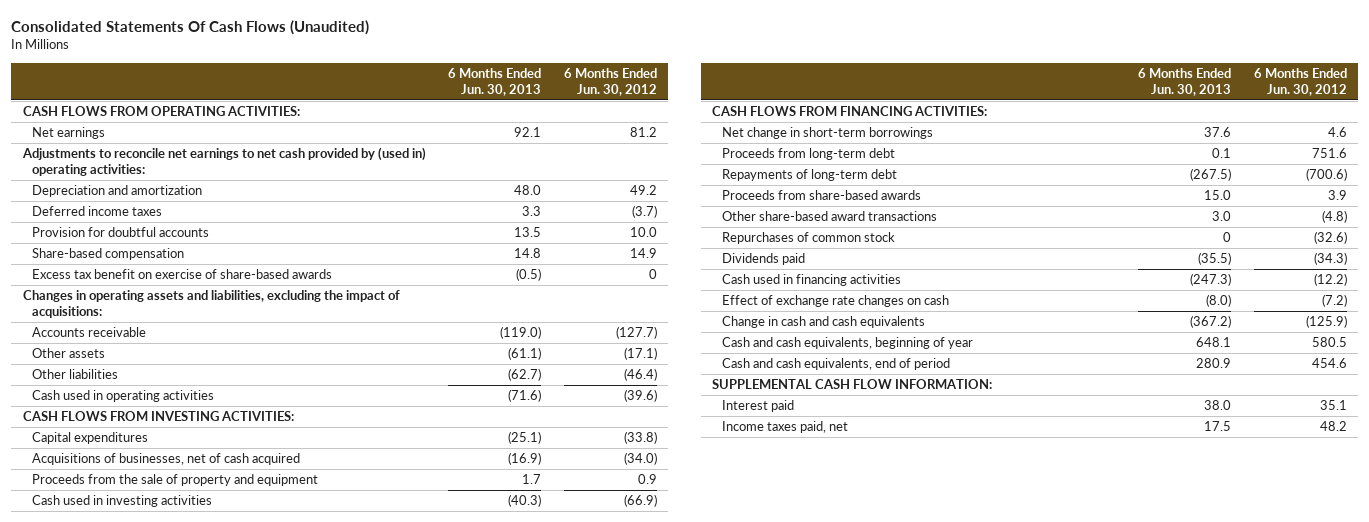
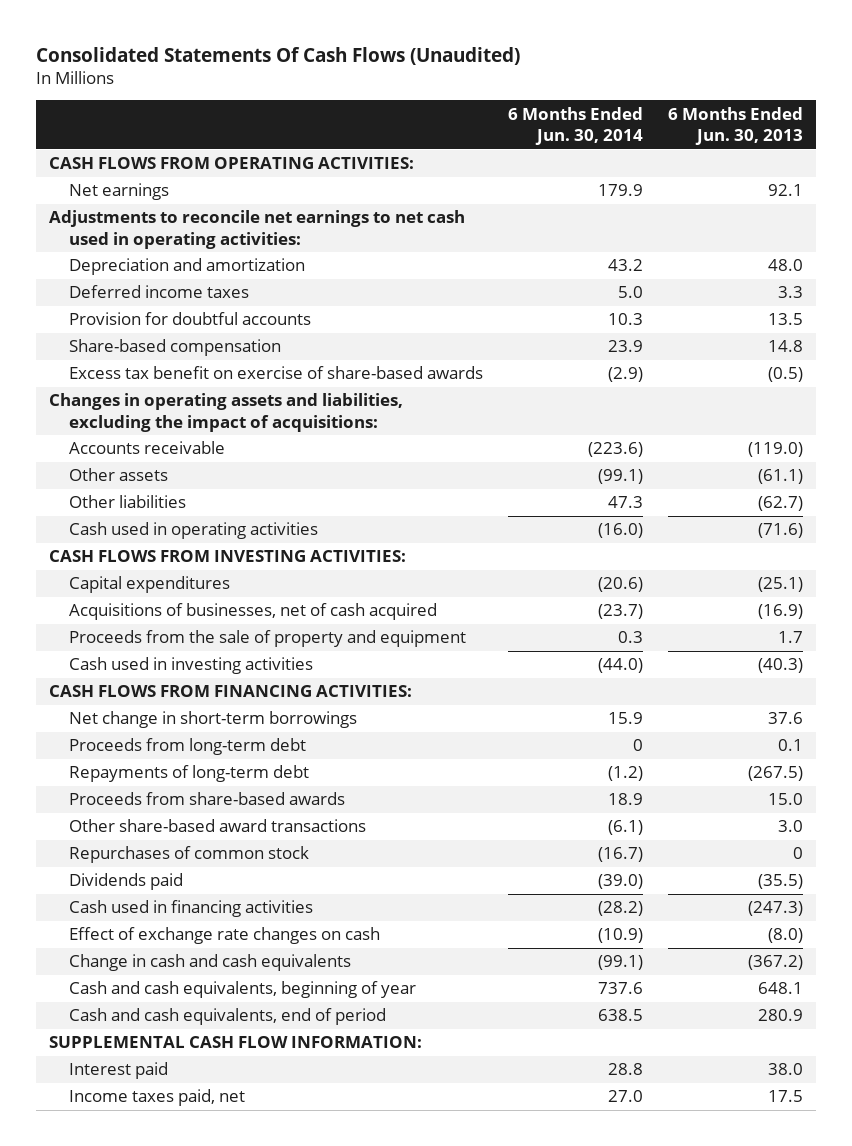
- | 6 Months Ended Jun. 30, 2013 | 6 Months Ended Jun. 30, 2012
+ | 6 Months Ended Jun. 30, 2014 | 6 Months Ended Jun. 30, 2013
- Adjustments to reconcile net earnings to net cash provided by (used in) operating activities:
+ Adjustments to reconcile net earnings to net cash used in operating activities:

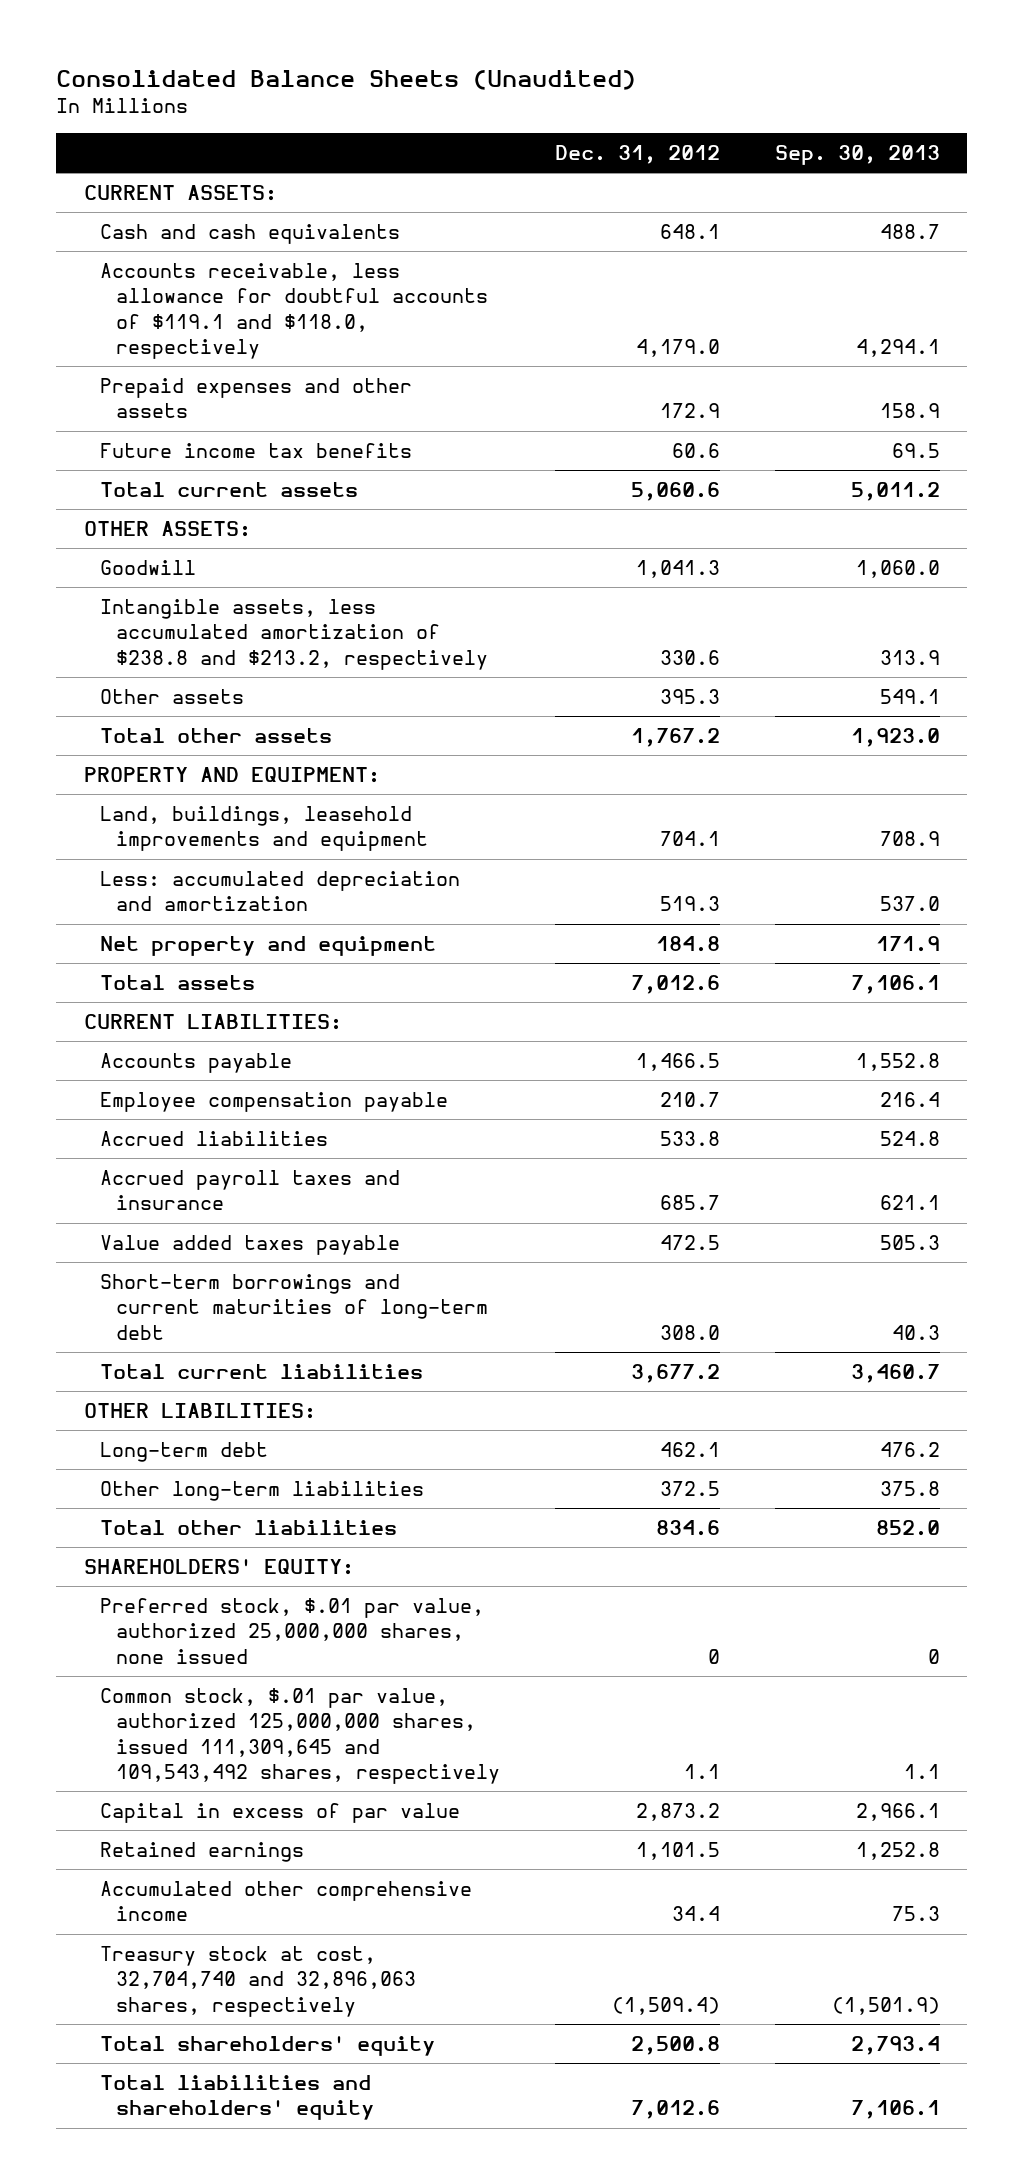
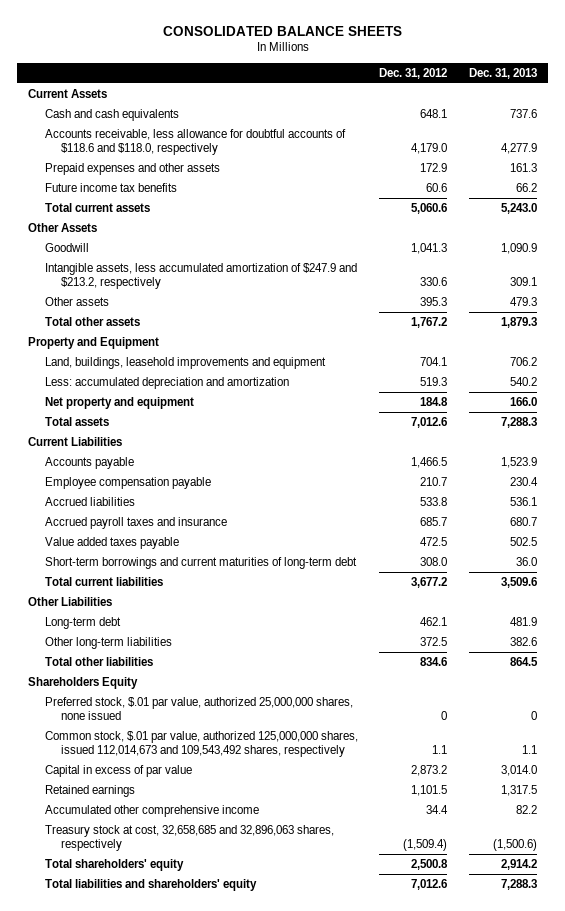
- Consolidated Balance Sheets (Unaudited)
+ CONSOLIDATED BALANCE SHEETS
- | Dec. 31, 2012 | Sep. 30, 2013
+ | Dec. 31, 2012 | Dec. 31, 2013
- CURRENT ASSETS:
+ Current Assets
- Accounts receivable, less allowance for doubtful accounts of $119.1 and $118.0, respectively | 4,179.0 | 4,294.1
+ Accounts receivable, less allowance for doubtful accounts of $118.6 and $118.0, respectively | 4,179.0 | 4,277.9
- OTHER ASSETS:
+ Other Assets
- Intangible assets, less accumulated amortization of $238.8 and $213.2, respectively | 330.6 | 313.9
+ Intangible assets, less accumulated amortization of $247.9 and $213.2, respectively | 330.6 | 309.1
- PROPERTY AND EQUIPMENT:
+ Property and Equipment
- CURRENT LIABILITIES:
+ Current Liabilities
- OTHER LIABILITIES:
+ Other Liabilities
- SHAREHOLDERS' EQUITY:
+ Shareholders Equity
- Common stock, $.01 par value, authorized 125,000,000 shares, issued 111,309,645 and 109,543,492 shares, respectively | 1.1 | 1.1
+ Common stock, $.01 par value, authorized 125,000,000 shares, issued 112,014,673 and 109,543,492 shares, respectively | 1.1 | 1.1
- Treasury stock at cost, 32,704,740 and 32,896,063 shares, respectively | (1,509.4) | (1,501.9)
+ Treasury stock at cost, 32,658,685 and 32,896,063 shares, respectively | (1,509.4) | (1,500.6)

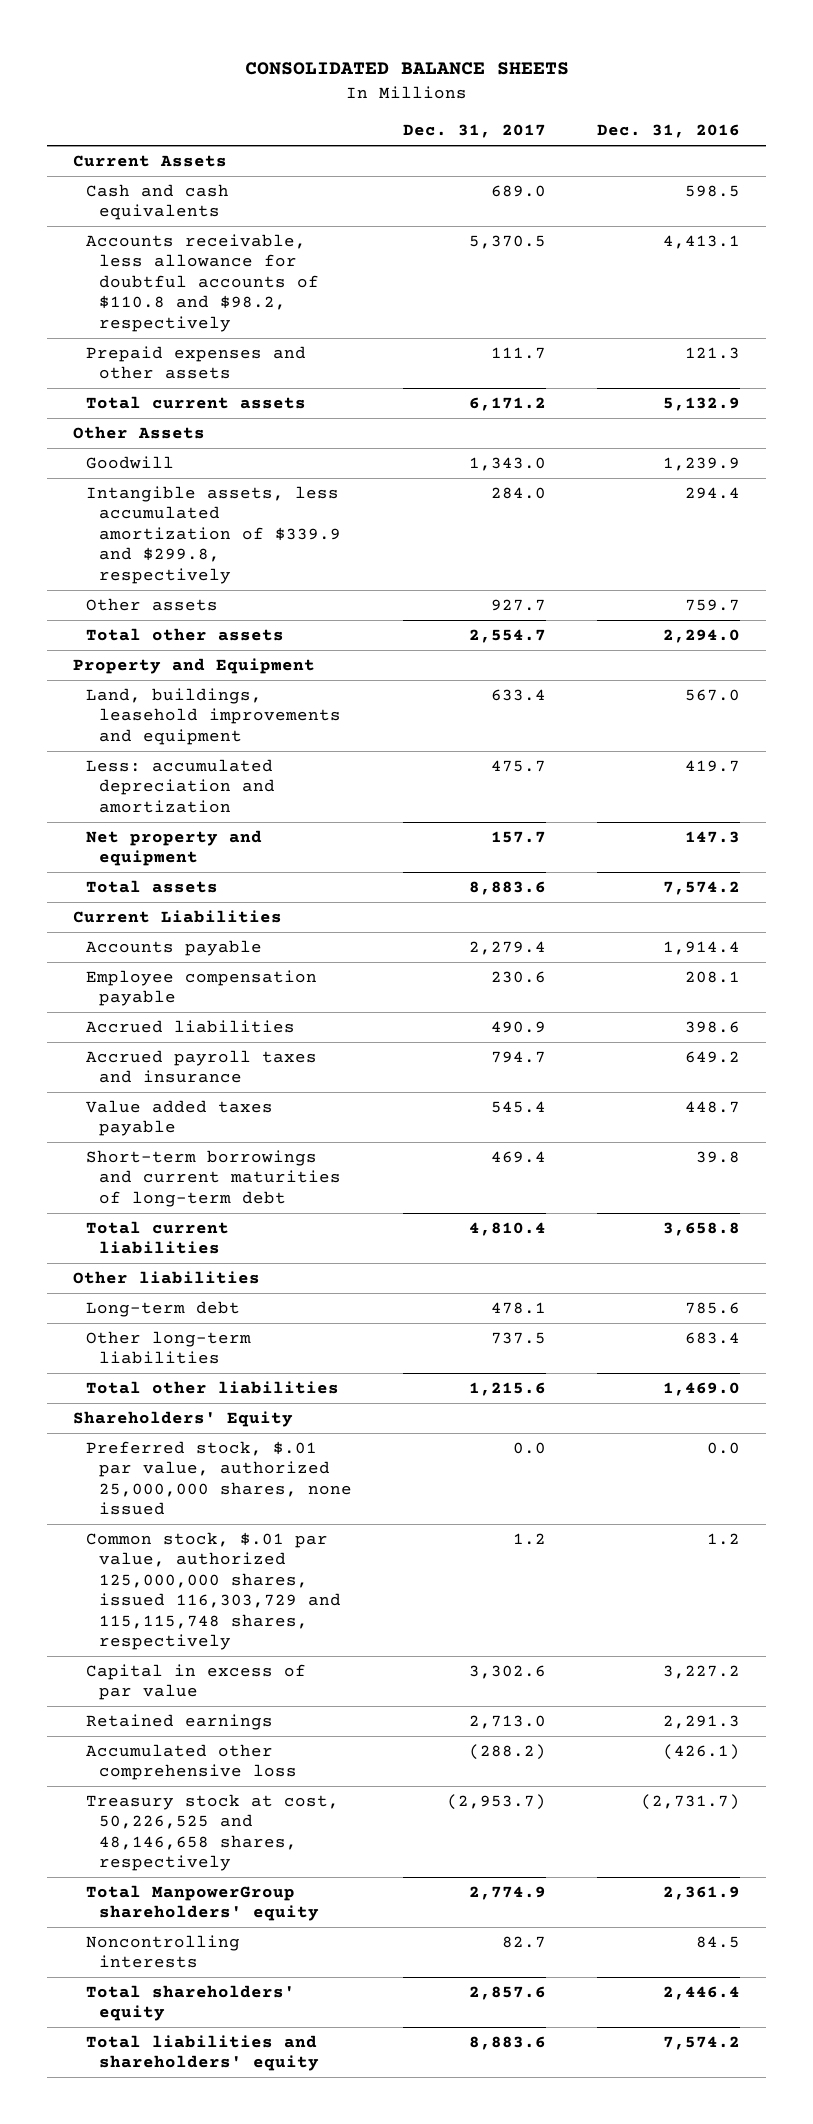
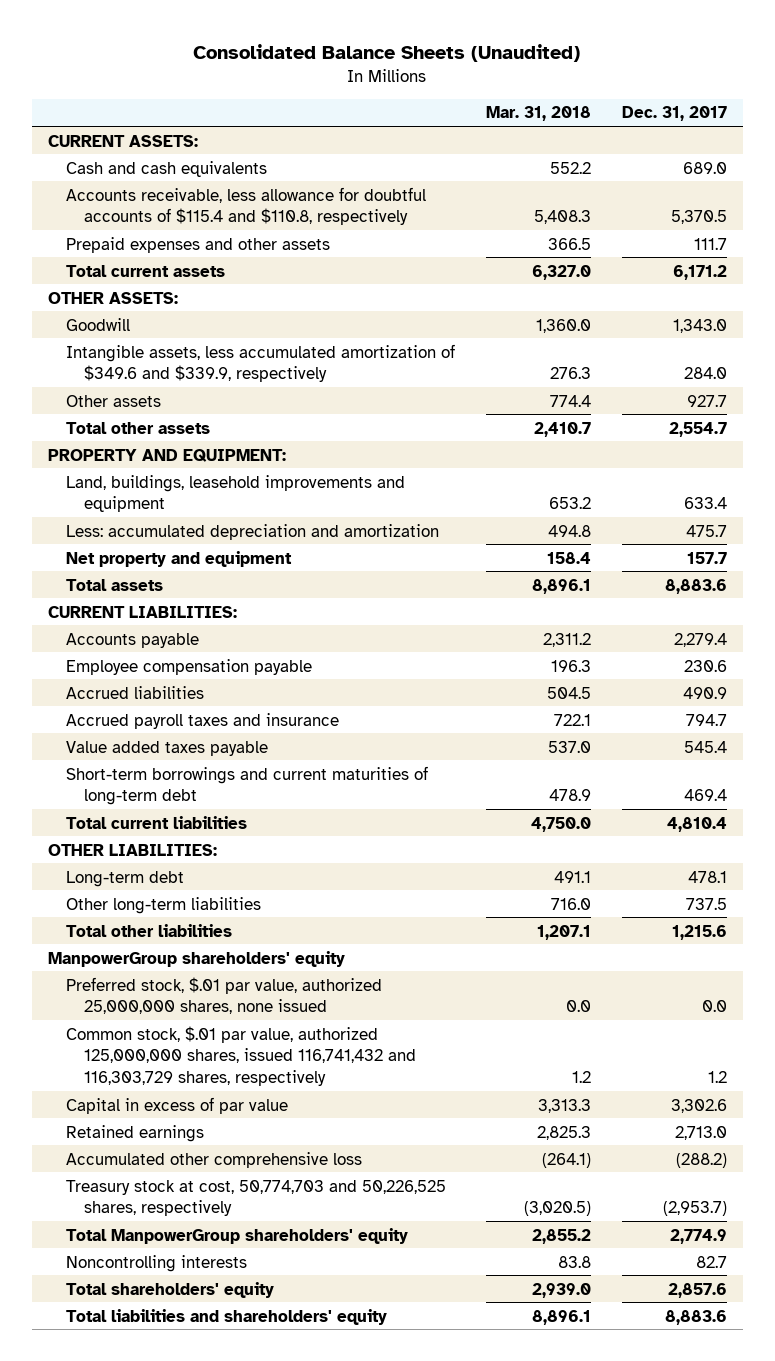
- CONSOLIDATED BALANCE SHEETS
+ Consolidated Balance Sheets (Unaudited)
- | Dec. 31, 2017 | Dec. 31, 2016
+ | Mar. 31, 2018 | Dec. 31, 2017
- Current Assets
+ CURRENT ASSETS:
- Accounts receivable, less allowance for doubtful accounts of $110.8 and $98.2, respectively | 5,370.5 | 4,413.1
+ Accounts receivable, less allowance for doubtful accounts of $115.4 and $110.8, respectively | 5,408.3 | 5,370.5
- Other Assets
+ OTHER ASSETS:
- Intangible assets, less accumulated amortization of $339.9 and $299.8, respectively | 284.0 | 294.4
+ Intangible assets, less accumulated amortization of $349.6 and $339.9, respectively | 276.3 | 284.0
- Property and Equipment
+ PROPERTY AND EQUIPMENT:
- Current Liabilities
+ CURRENT LIABILITIES:
- Other liabilities
+ OTHER LIABILITIES:
- Shareholders' Equity
+ ManpowerGroup shareholders' equity
- Common stock, $.01 par value, authorized 125,000,000 shares, issued 116,303,729 and 115,115,748 shares, respectively | 1.2 | 1.2
+ Common stock, $.01 par value, authorized 125,000,000 shares, issued 116,741,432 and 116,303,729 shares, respectively | 1.2 | 1.2
- Treasury stock at cost, 50,226,525 and 48,146,658 shares, respectively | (2,953.7) | (2,731.7)
+ Treasury stock at cost, 50,774,703 and 50,226,525 shares, respectively | (3,020.5) | (2,953.7)

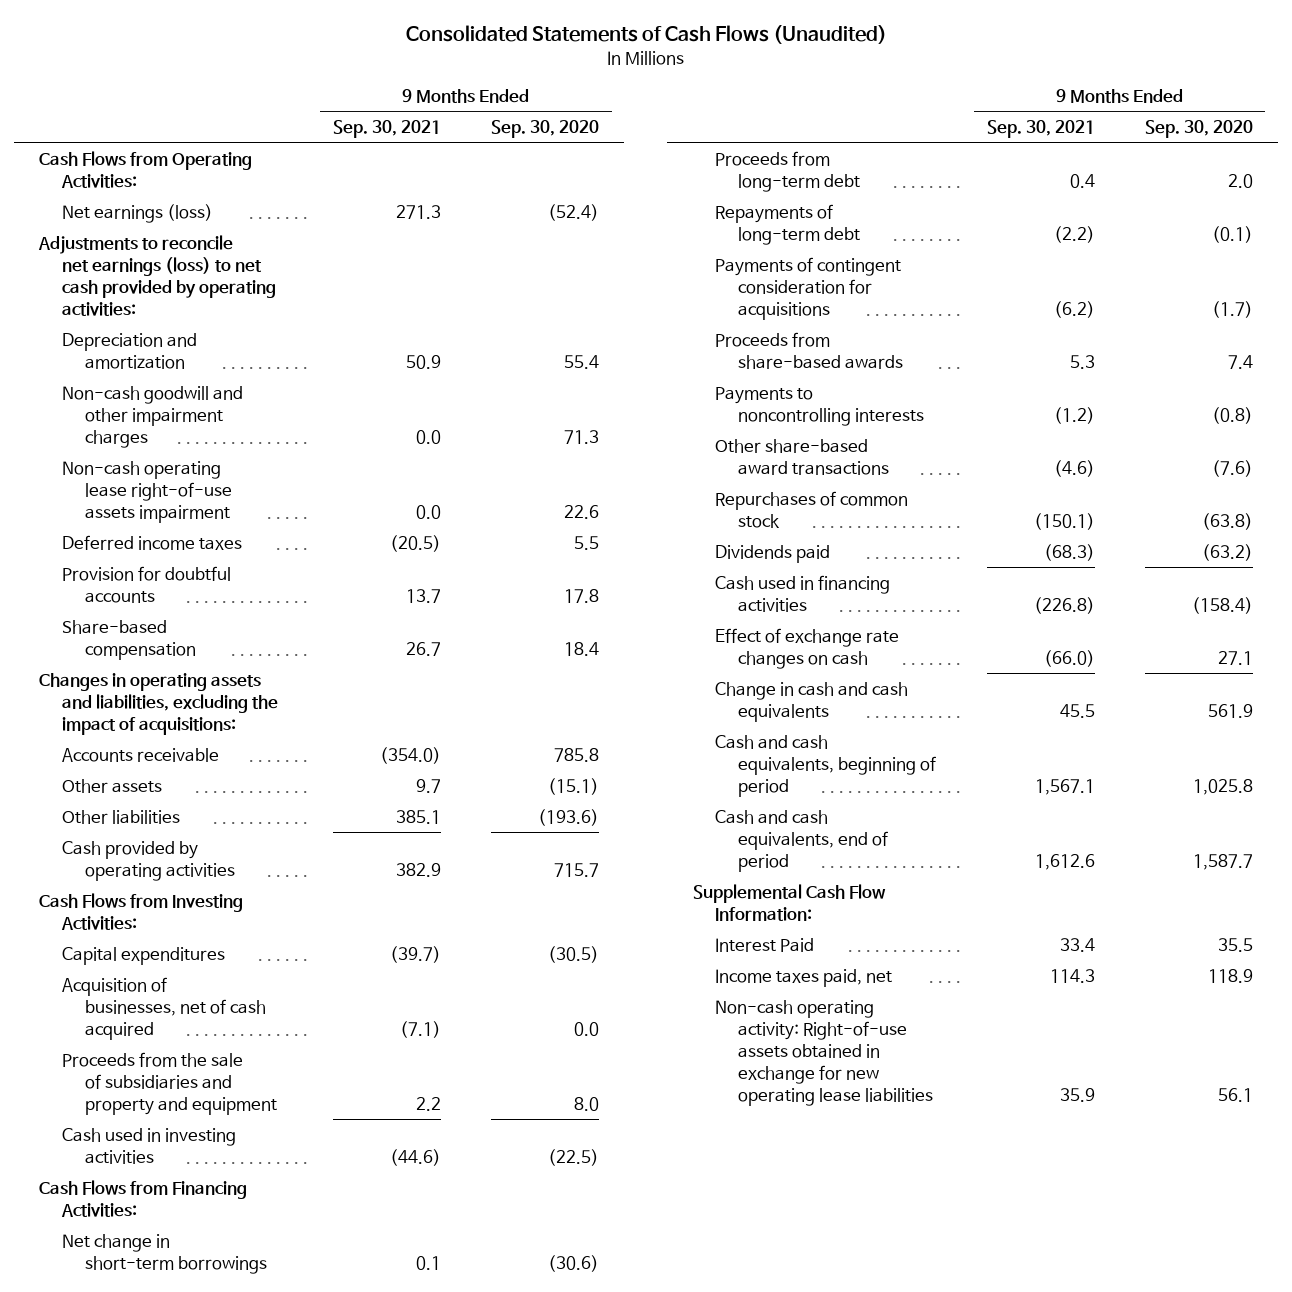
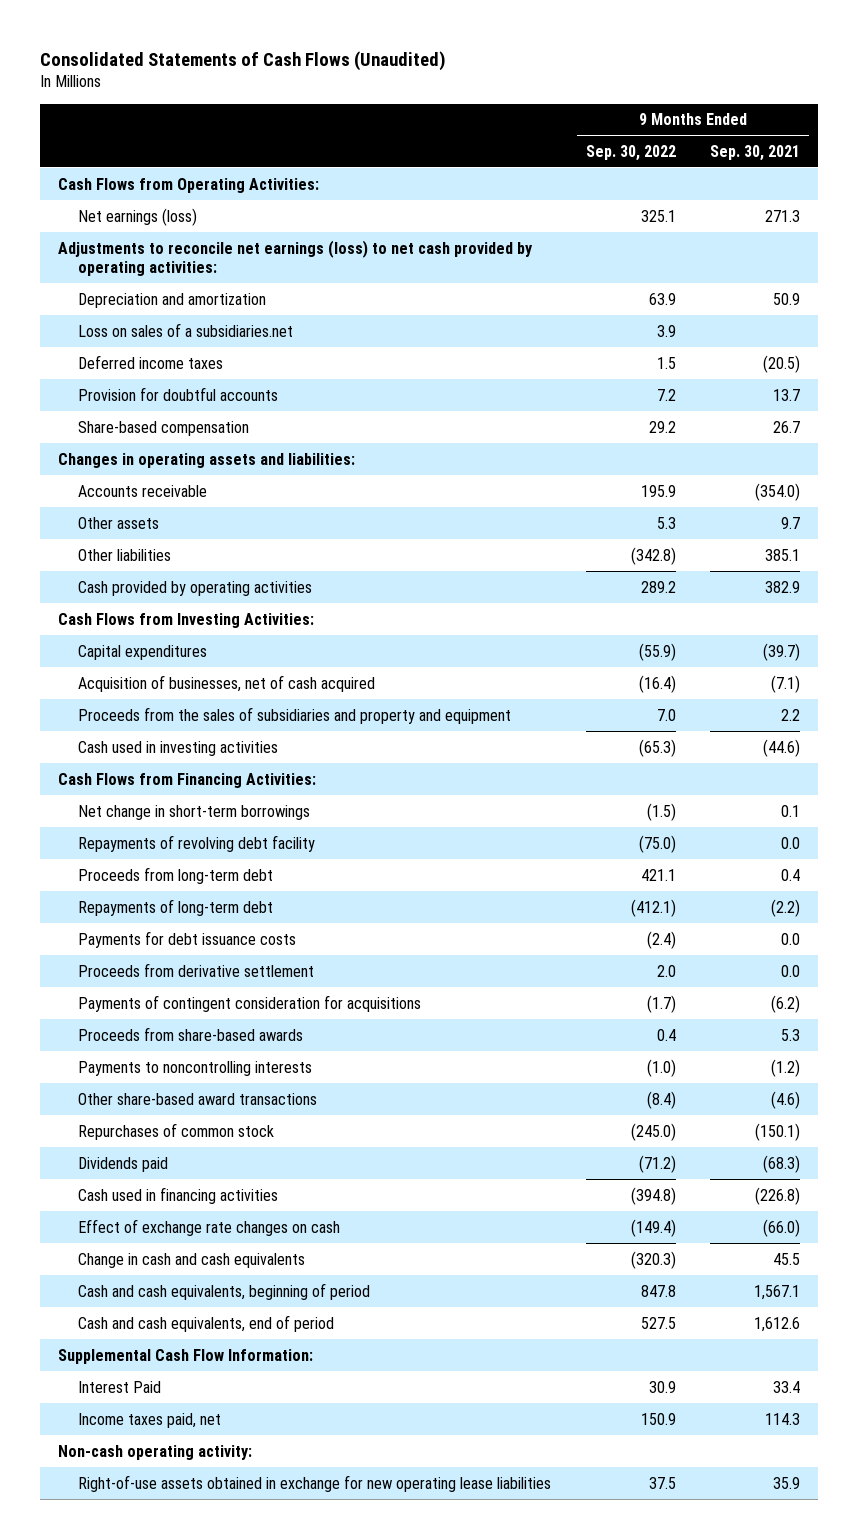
- | 9 Months Ended Sep. 30, 2021 | 9 Months Ended Sep. 30, 2020
+ | 9 Months Ended Sep. 30, 2022 | 9 Months Ended Sep. 30, 2021
- Non-cash goodwill and other impairment charges | 0.0 | 71.3
- Non-cash operating lease right-of-use assets impairment | 0.0 | 22.6
+ Loss on sales of a subsidiaries.net | 3.9 |
- Changes in operating assets and liabilities, excluding the impact of acquisitions:
+ Changes in operating assets and liabilities:
- Proceeds from the sale of subsidiaries and property and equipment | 2.2 | 8.0
+ Proceeds from the sales of subsidiaries and property and equipment | 7.0 | 2.2
+ Repayments of revolving debt facility | (75.0) | 0.0
+ Payments for debt issuance costs | (2.4) | 0.0
+ Proceeds from derivative settlement | 2.0 | 0.0
- Non-cash operating activity: Right-of-use assets obtained in exchange for new operating lease liabilities | 35.9 | 56.1
+ Non-cash operating activity:
+ Right-of-use assets obtained in exchange for new operating lease liabilities | 37.5 | 35.9

